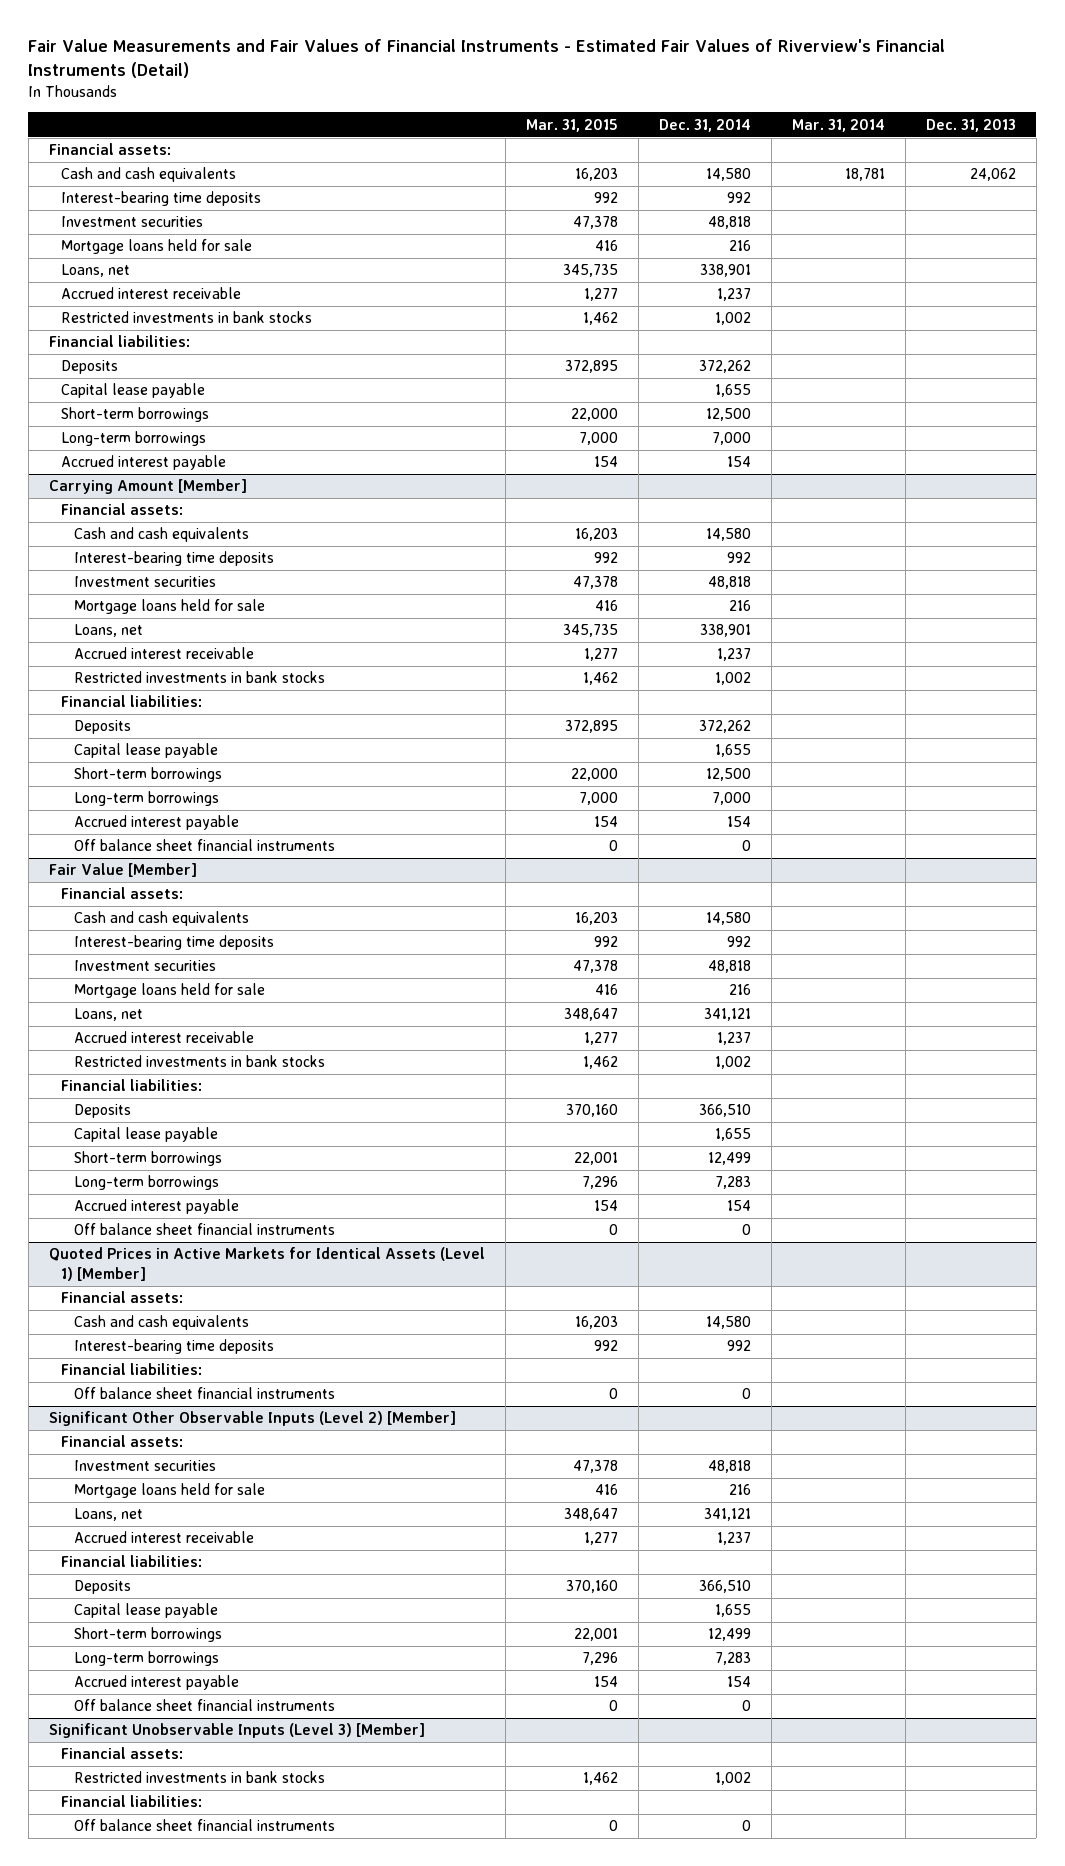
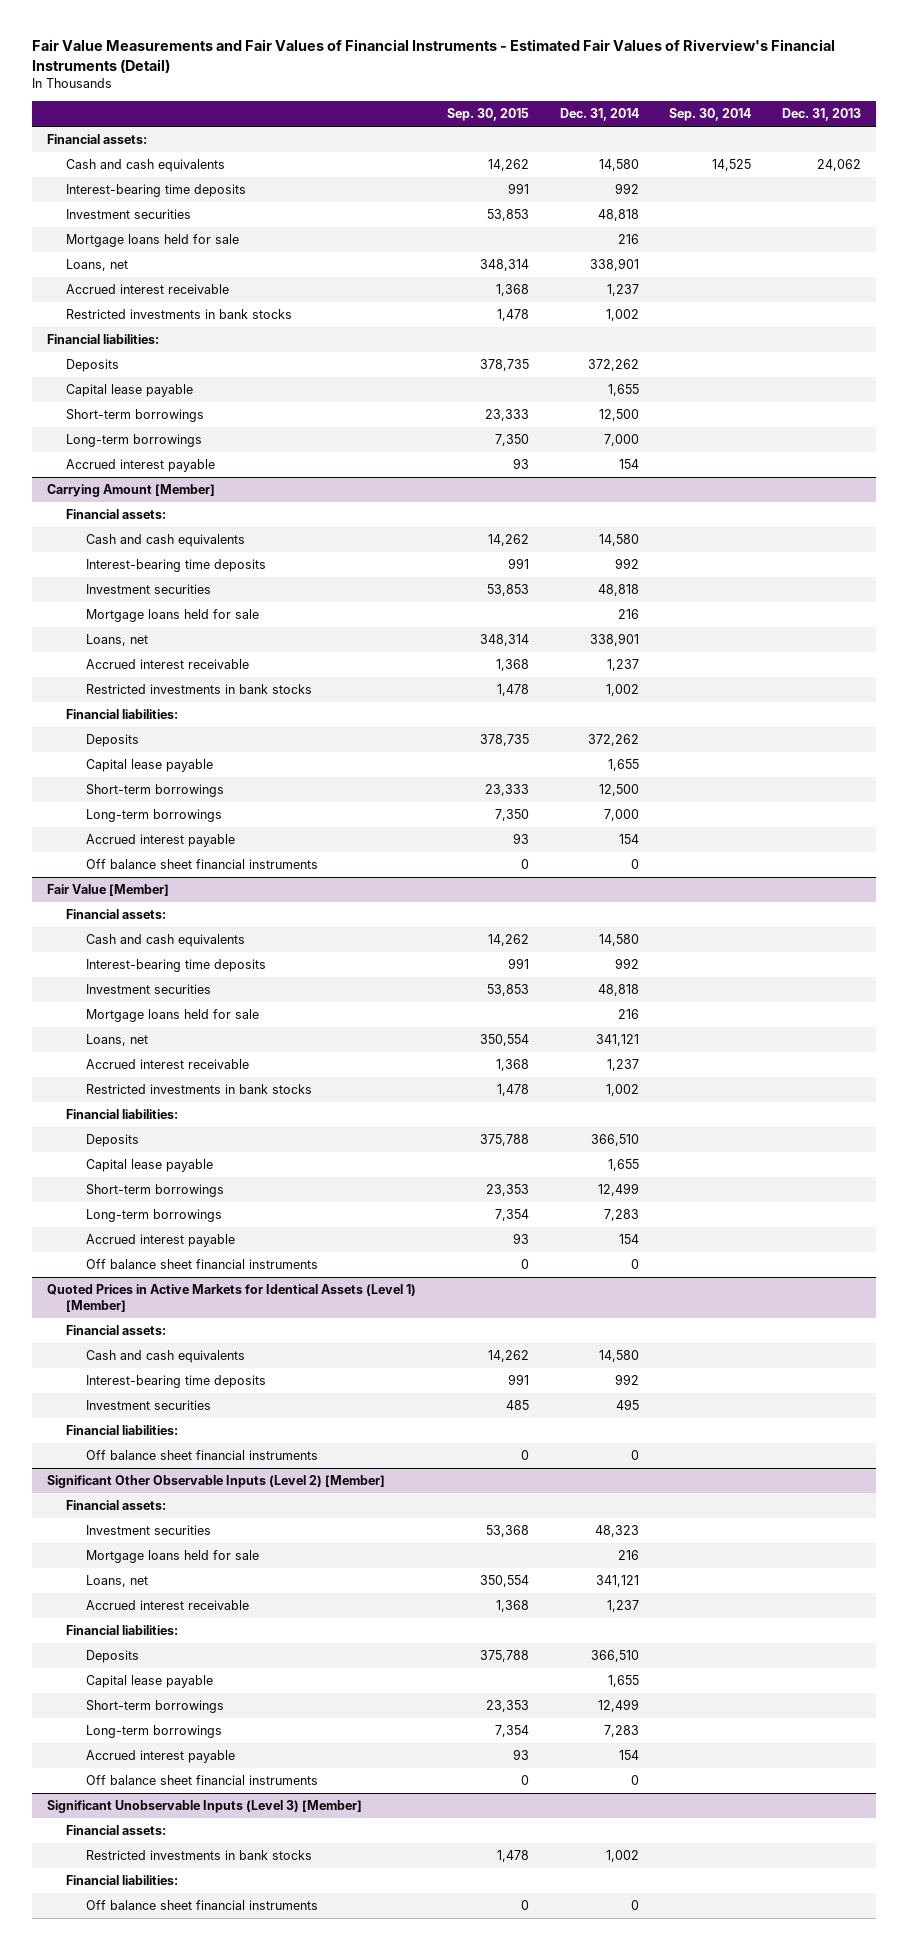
- | Mar. 31, 2015 | Dec. 31, 2014 | Mar. 31, 2014 | Dec. 31, 2013
+ | Sep. 30, 2015 | Dec. 31, 2014 | Sep. 30, 2014 | Dec. 31, 2013
@ Quoted Prices in Active Markets for Identical Assets (Level 1) [Member]
+ Investment securities | 485 | 495 | |
@ Significant Other Observable Inputs (Level 2) [Member]
- Investment securities | 47,378 | 48,818 | |
+ Investment securities | 53,368 | 48,323 | |

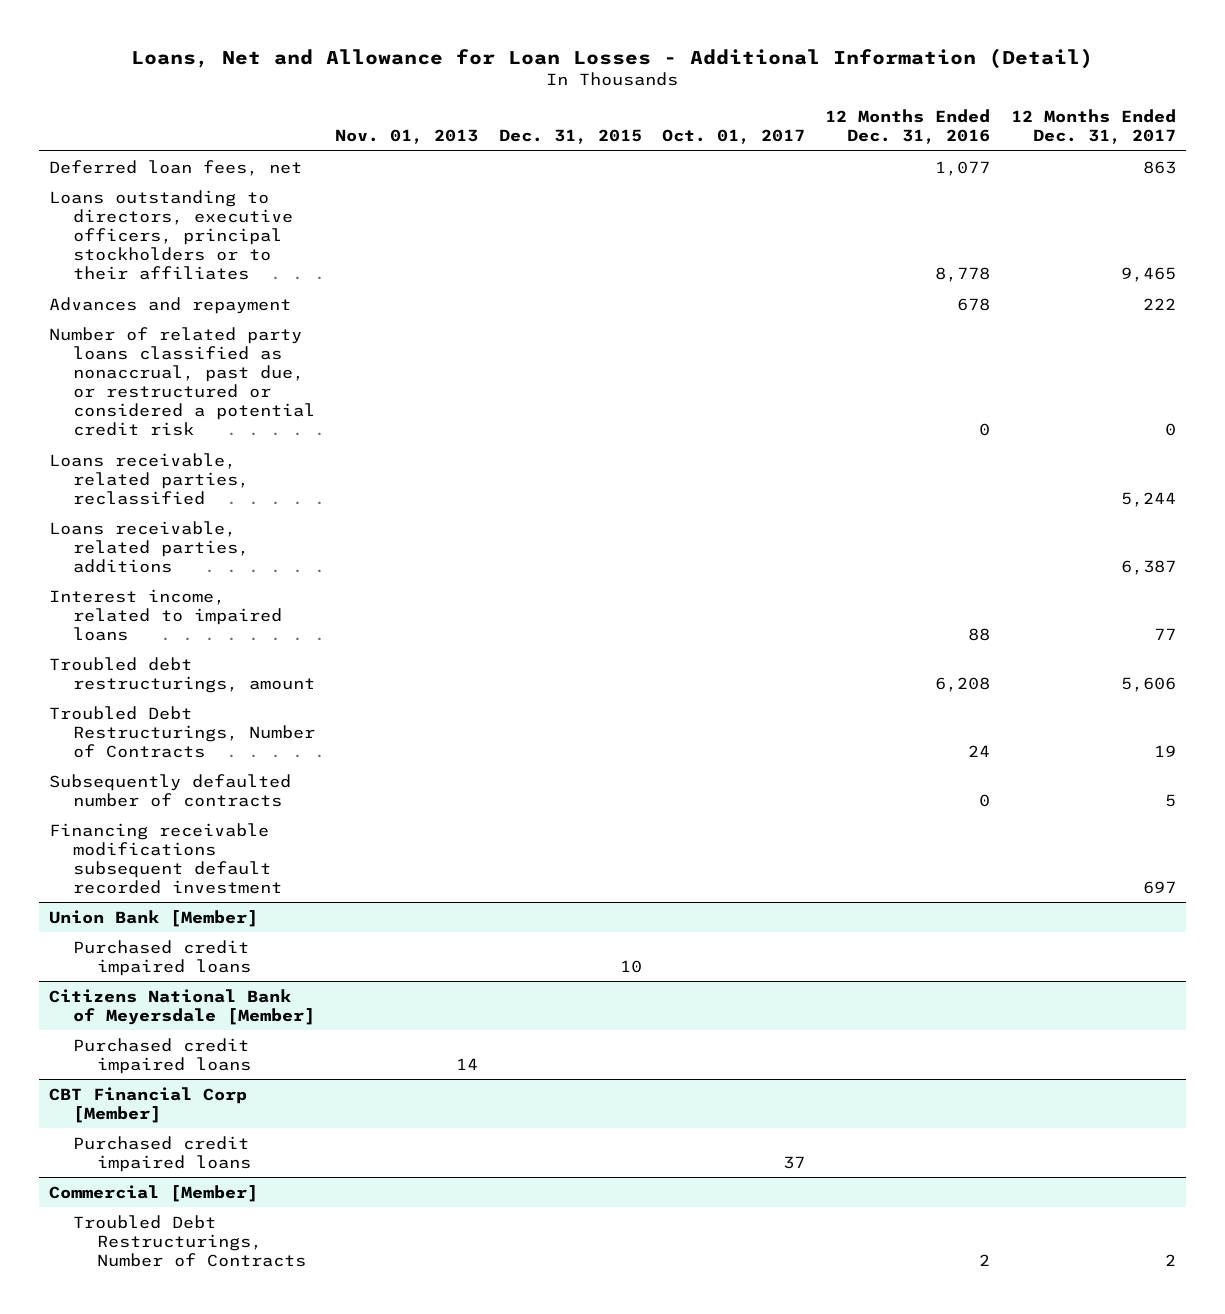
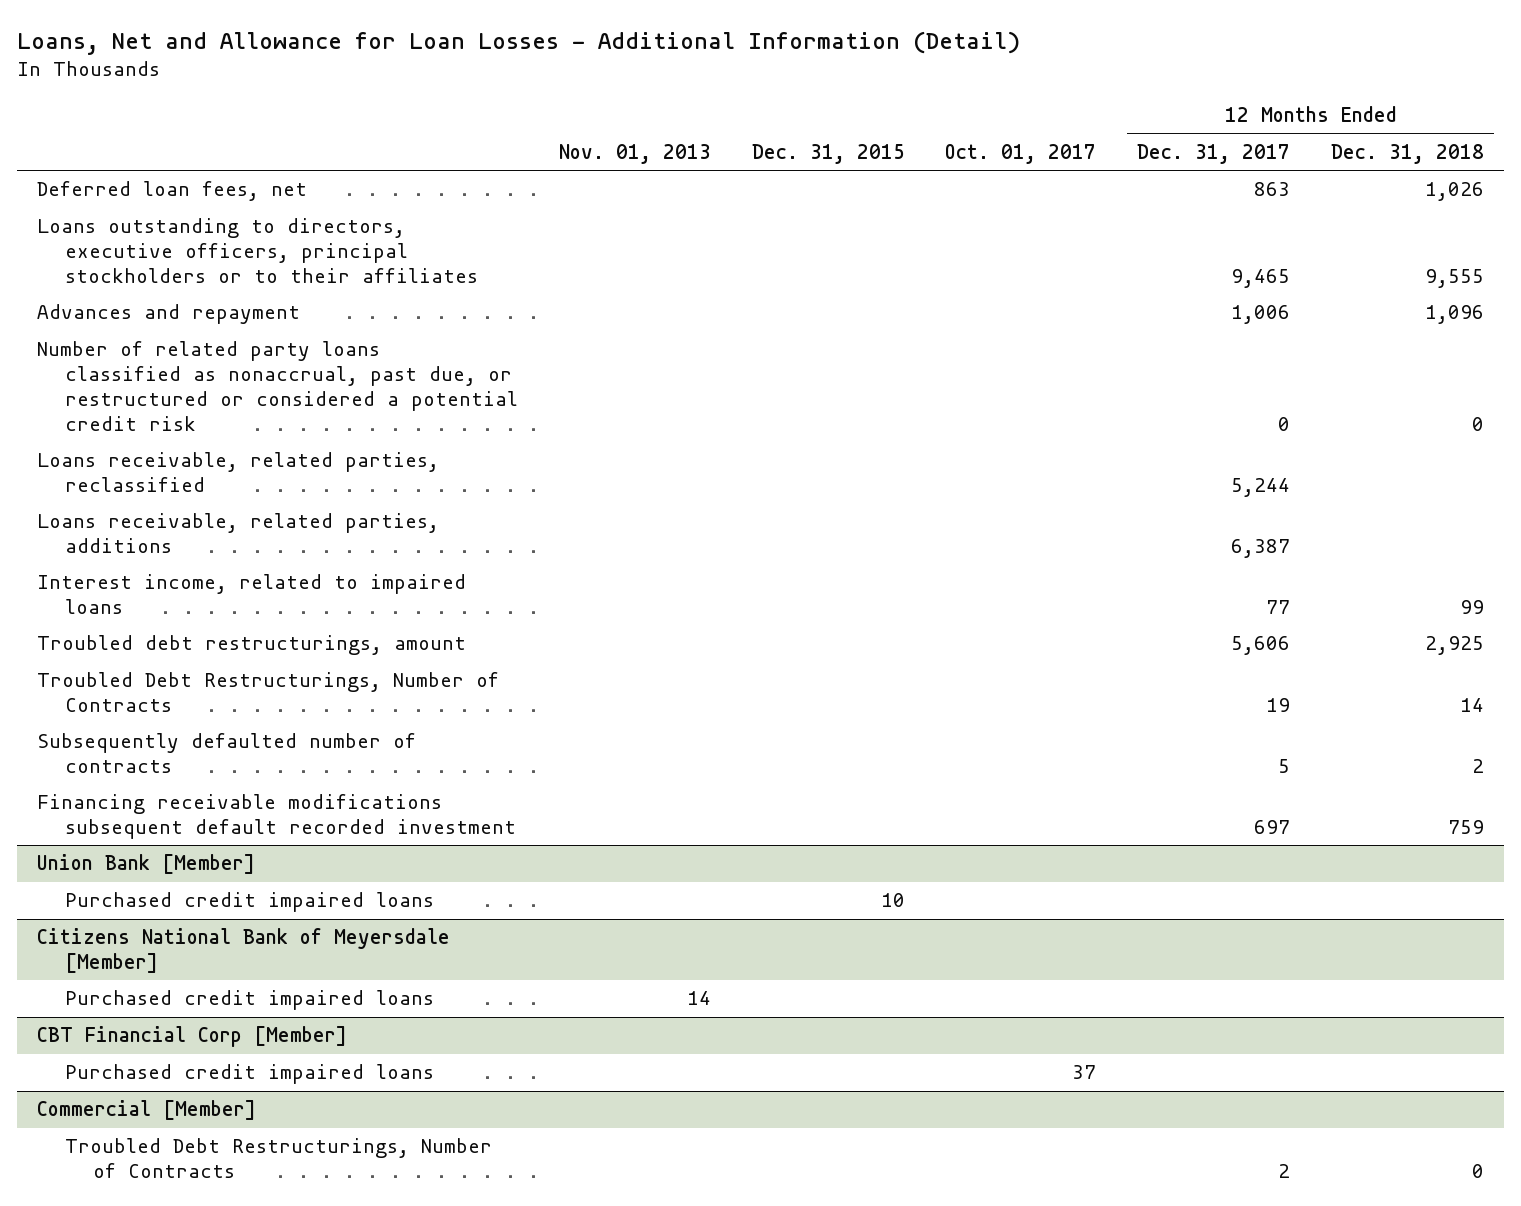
- | Nov. 01, 2013 | Dec. 31, 2015 | Oct. 01, 2017 | 12 Months Ended Dec. 31, 2016 | 12 Months Ended Dec. 31, 2017
+ | Nov. 01, 2013 | Dec. 31, 2015 | Oct. 01, 2017 | 12 Months Ended Dec. 31, 2017 | 12 Months Ended Dec. 31, 2018
- Advances and repayment | | | | 678 | 222
+ Advances and repayment | | | | 1,006 | 1,096

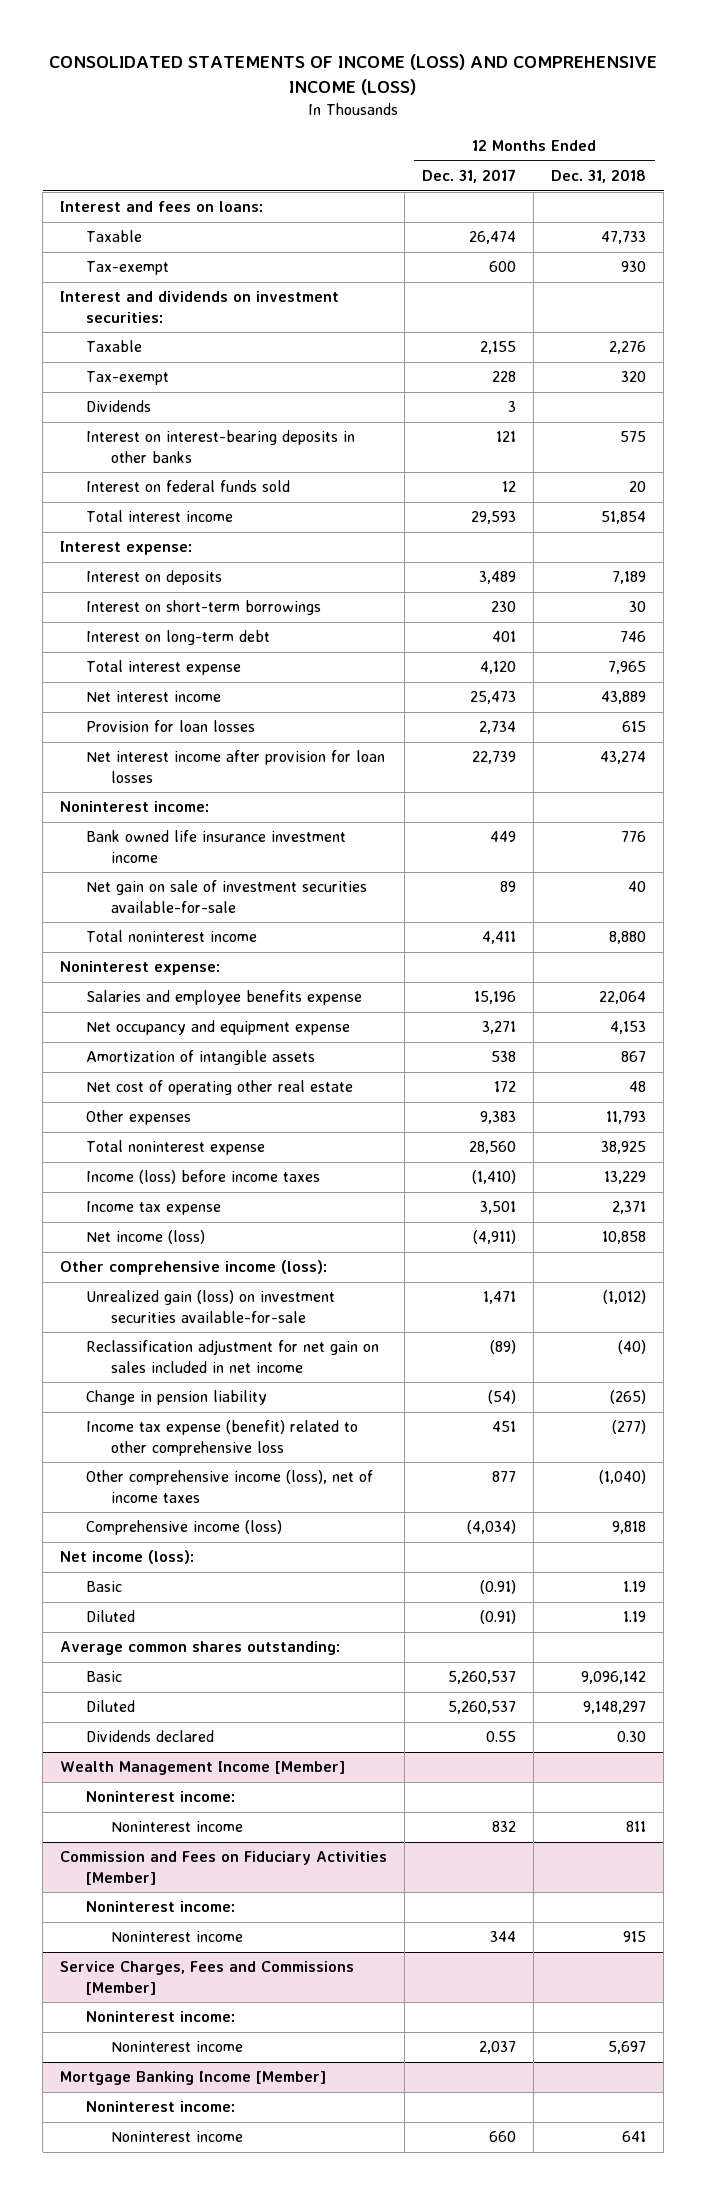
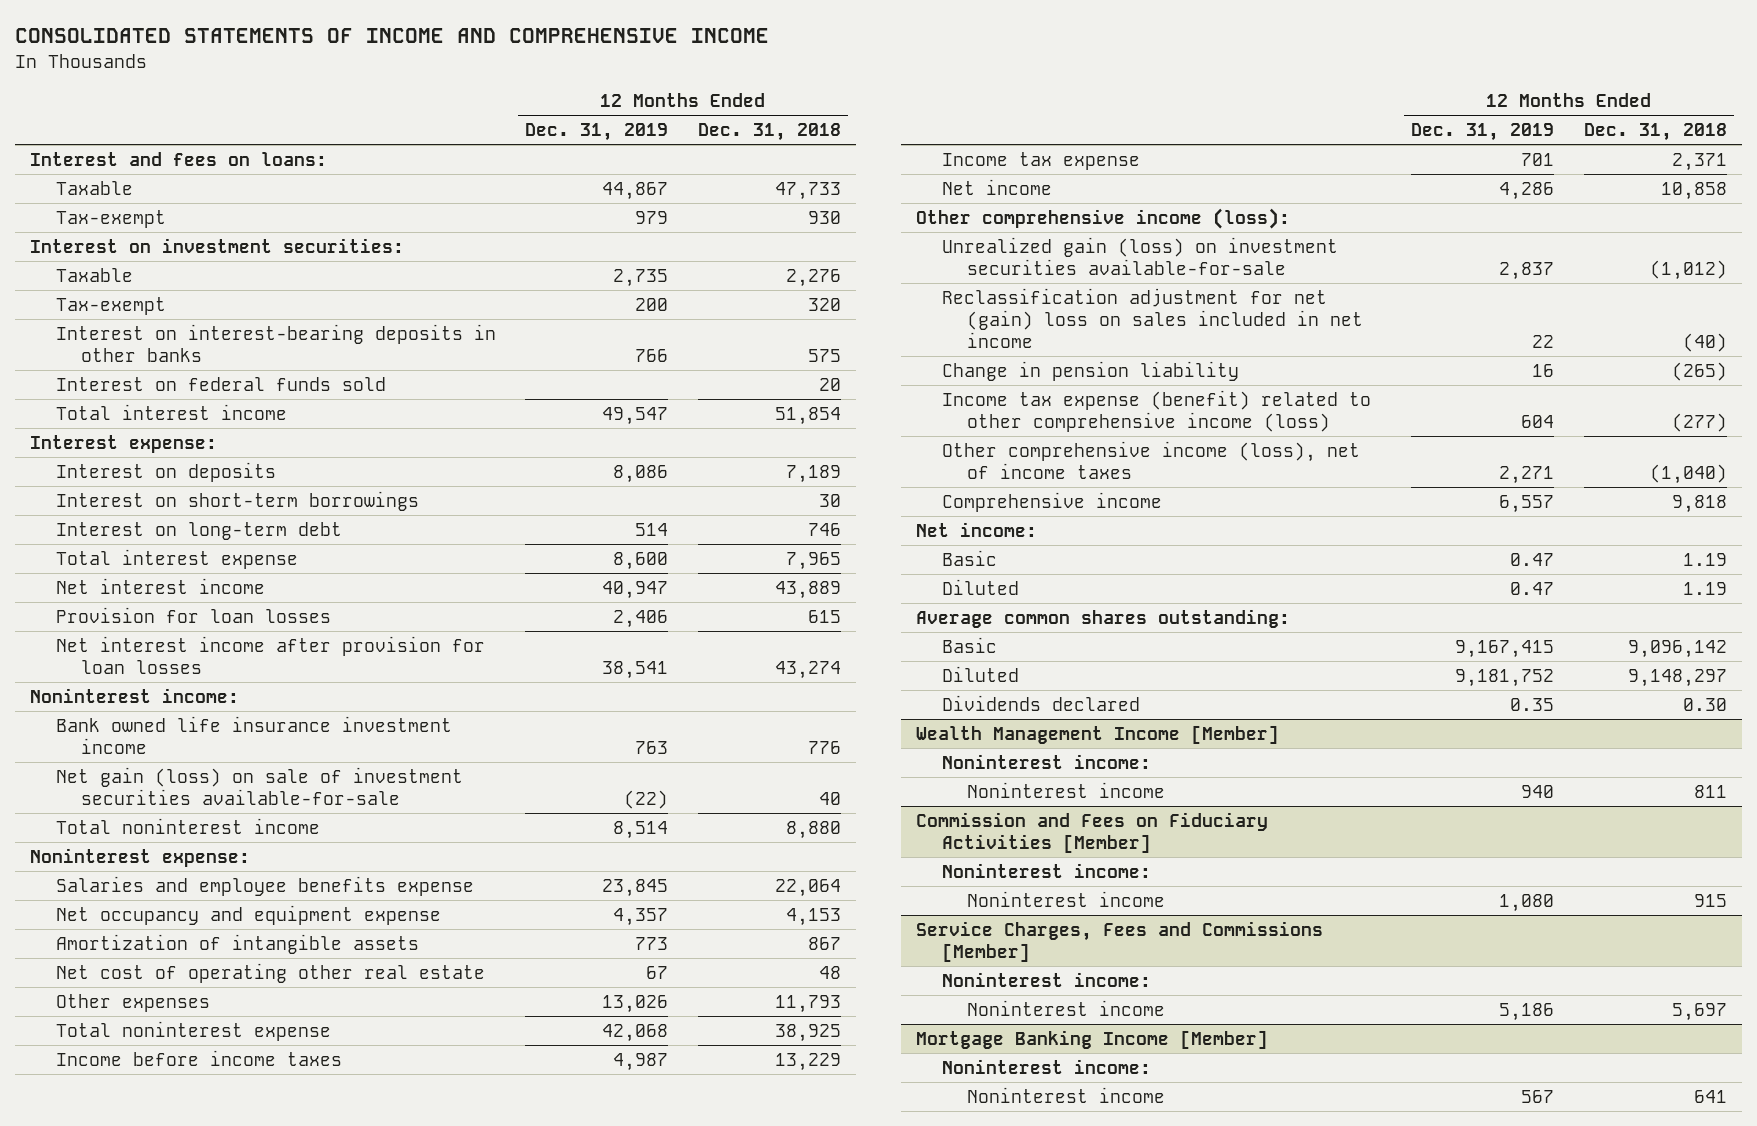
- CONSOLIDATED STATEMENTS OF INCOME (LOSS) AND COMPREHENSIVE INCOME (LOSS)
+ CONSOLIDATED STATEMENTS OF INCOME AND COMPREHENSIVE INCOME
- | 12 Months Ended Dec. 31, 2017 | 12 Months Ended Dec. 31, 2018
+ | 12 Months Ended Dec. 31, 2019 | 12 Months Ended Dec. 31, 2018
- Interest and dividends on investment securities:
+ Interest on investment securities:
- Dividends | 3 |
- Net gain on sale of investment securities available-for-sale | 89 | 40
+ Net gain (loss) on sale of investment securities available-for-sale | (22) | 40
- Income (loss) before income taxes | (1,410) | 13,229
+ Income before income taxes | 4,987 | 13,229
- Net income (loss) | (4,911) | 10,858
+ Net income | 4,286 | 10,858
- Reclassification adjustment for net gain on sales included in net income | (89) | (40)
+ Reclassification adjustment for net (gain) loss on sales included in net income | 22 | (40)
- Income tax expense (benefit) related to other comprehensive loss | 451 | (277)
+ Income tax expense (benefit) related to other comprehensive income (loss) | 604 | (277)
- Comprehensive income (loss) | (4,034) | 9,818
- Net income (loss):
+ Comprehensive income | 6,557 | 9,818
+ Net income:

